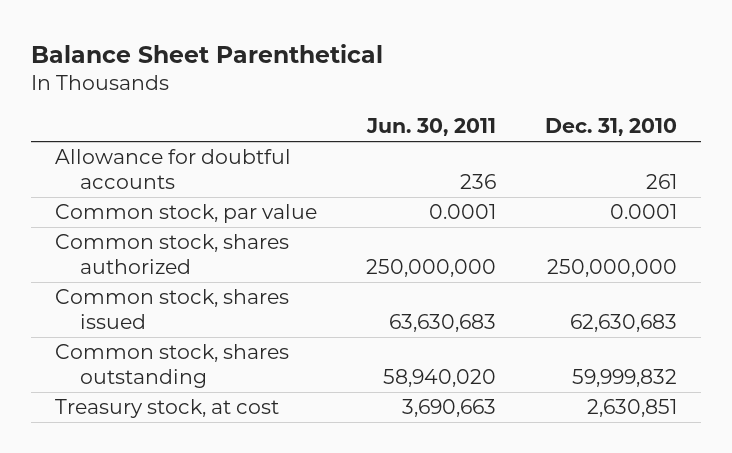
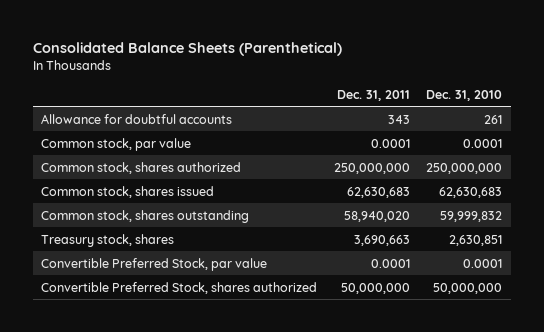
- Balance Sheet Parenthetical
+ Consolidated Balance Sheets (Parenthetical)
- | Jun. 30, 2011 | Dec. 31, 2010
+ | Dec. 31, 2011 | Dec. 31, 2010
- Treasury stock, at cost | 3,690,663 | 2,630,851
+ Treasury stock, shares | 3,690,663 | 2,630,851
+ Convertible Preferred Stock, par value | 0.0001 | 0.0001
+ Convertible Preferred Stock, shares authorized | 50,000,000 | 50,000,000

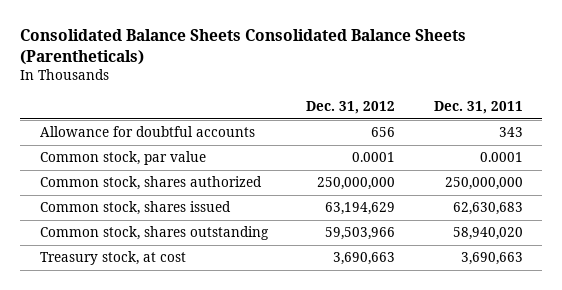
- Consolidated Balance Sheets (Parenthetical)
+ Consolidated Balance Sheets Consolidated Balance Sheets (Parentheticals)
- | Dec. 31, 2011 | Dec. 31, 2010
+ | Dec. 31, 2012 | Dec. 31, 2011
- Treasury stock, shares | 3,690,663 | 2,630,851
- Convertible Preferred Stock, par value | 0.0001 | 0.0001
- Convertible Preferred Stock, shares authorized | 50,000,000 | 50,000,000
+ Treasury stock, at cost | 3,690,663 | 3,690,663

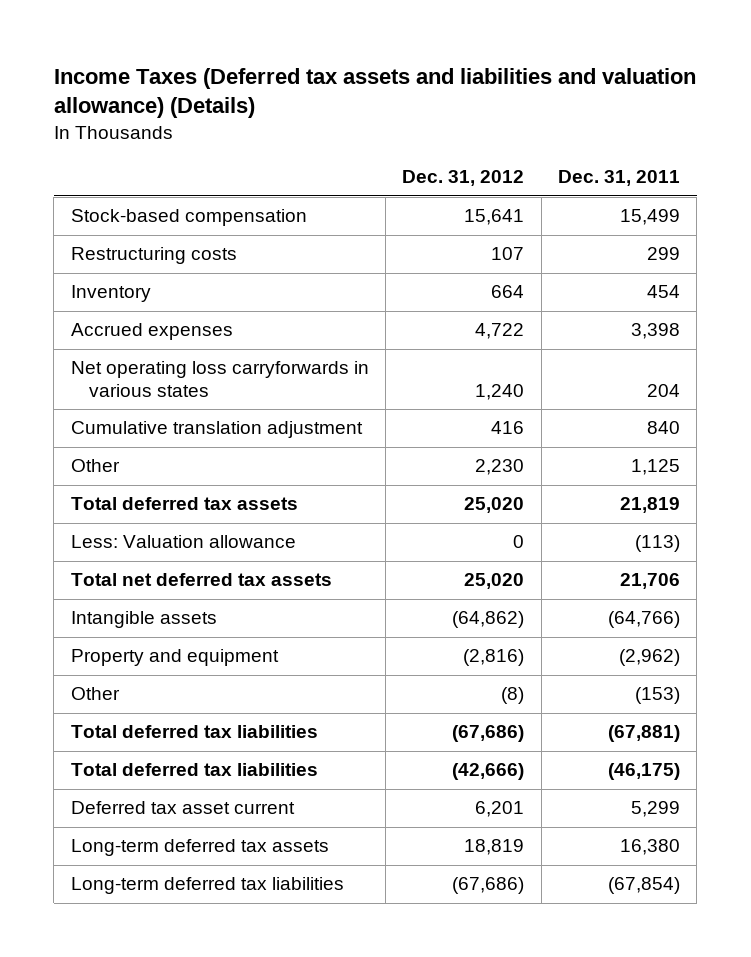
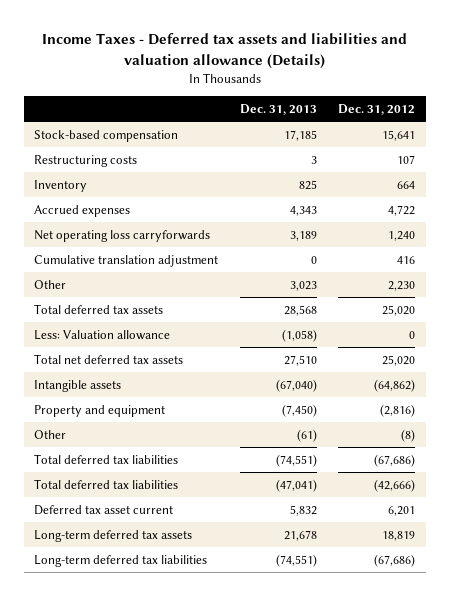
- Income Taxes (Deferred tax assets and liabilities and valuation allowance) (Details)
+ Income Taxes - Deferred tax assets and liabilities and valuation allowance (Details)
- | Dec. 31, 2012 | Dec. 31, 2011
+ | Dec. 31, 2013 | Dec. 31, 2012
- Net operating loss carryforwards in various states | 1,240 | 204
+ Net operating loss carryforwards | 3,189 | 1,240

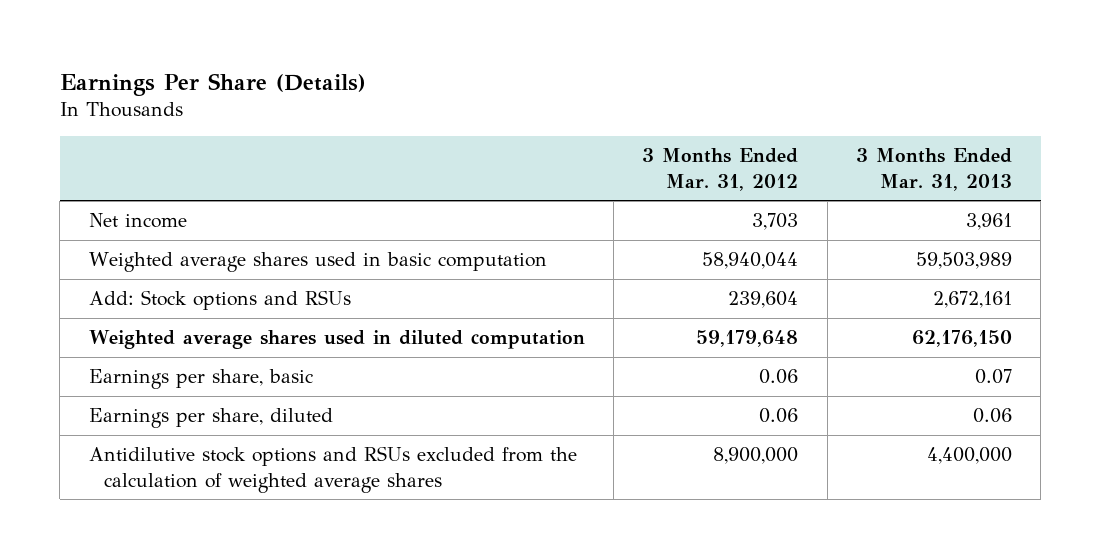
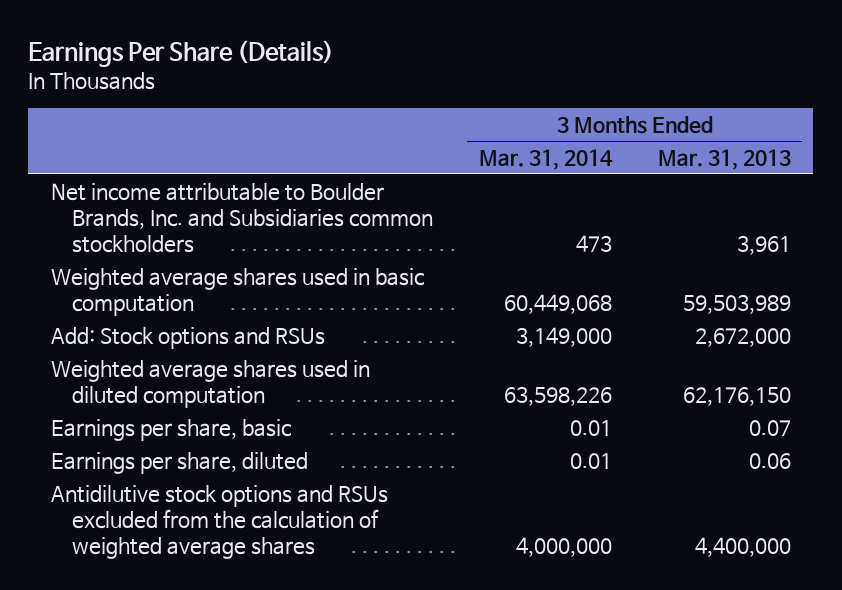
- | 3 Months Ended Mar. 31, 2012 | 3 Months Ended Mar. 31, 2013
+ | 3 Months Ended Mar. 31, 2014 | 3 Months Ended Mar. 31, 2013
- Net income | 3,703 | 3,961
+ Net income attributable to Boulder Brands, Inc. and Subsidiaries common stockholders | 473 | 3,961
- Add: Stock options and RSUs | 239,604 | 2,672,161
+ Add: Stock options and RSUs | 3,149,000 | 2,672,000

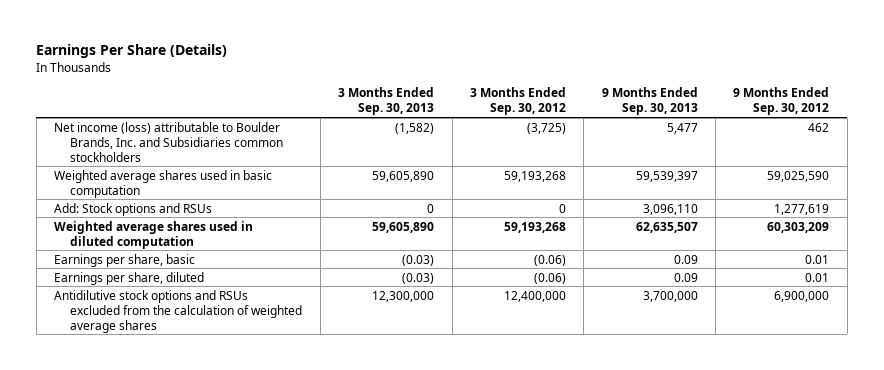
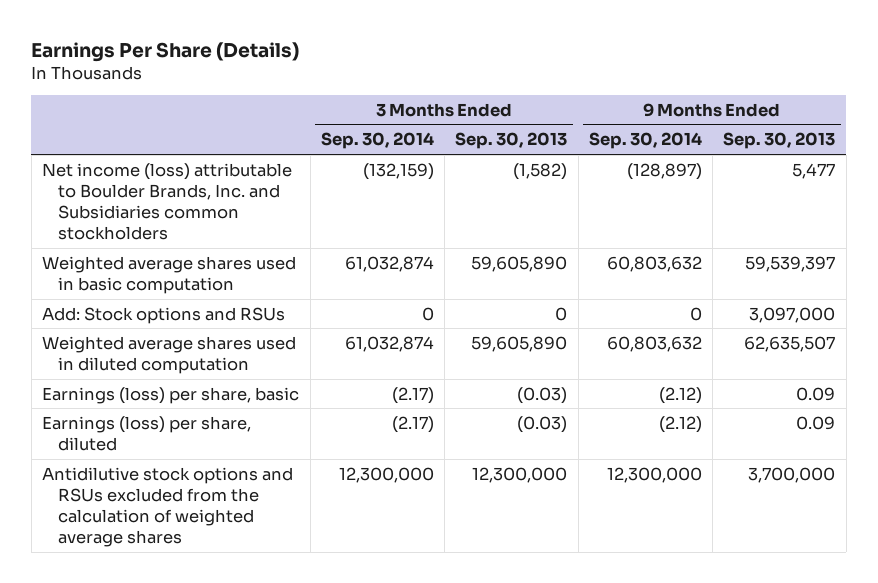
- | 3 Months Ended Sep. 30, 2013 | 3 Months Ended Sep. 30, 2012 | 9 Months Ended Sep. 30, 2013 | 9 Months Ended Sep. 30, 2012
+ | 3 Months Ended Sep. 30, 2014 | 3 Months Ended Sep. 30, 2013 | 9 Months Ended Sep. 30, 2014 | 9 Months Ended Sep. 30, 2013
- Add: Stock options and RSUs | 0 | 0 | 3,096,110 | 1,277,619
+ Add: Stock options and RSUs | 0 | 0 | 0 | 3,097,000
- Earnings per share, basic | (0.03) | (0.06) | 0.09 | 0.01
- Earnings per share, diluted | (0.03) | (0.06) | 0.09 | 0.01
+ Earnings (loss) per share, basic | (2.17) | (0.03) | (2.12) | 0.09
+ Earnings (loss) per share, diluted | (2.17) | (0.03) | (2.12) | 0.09

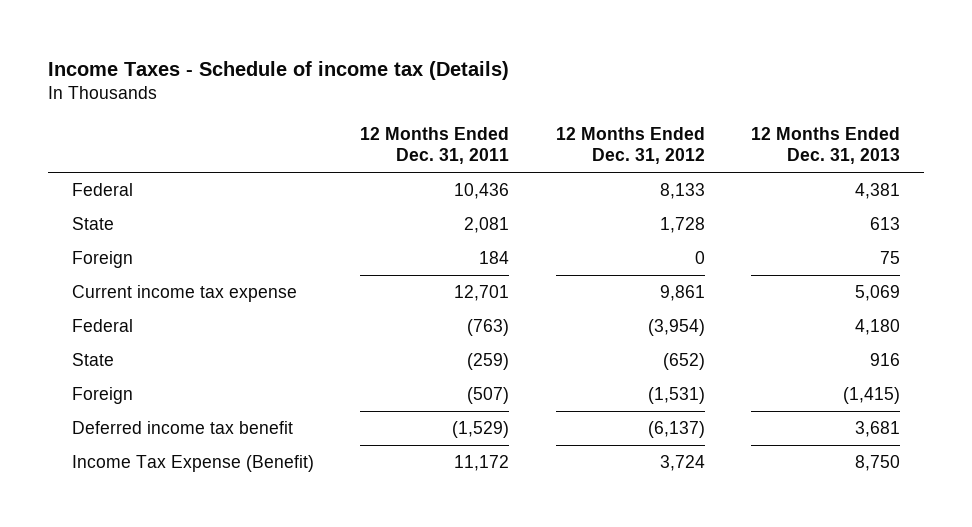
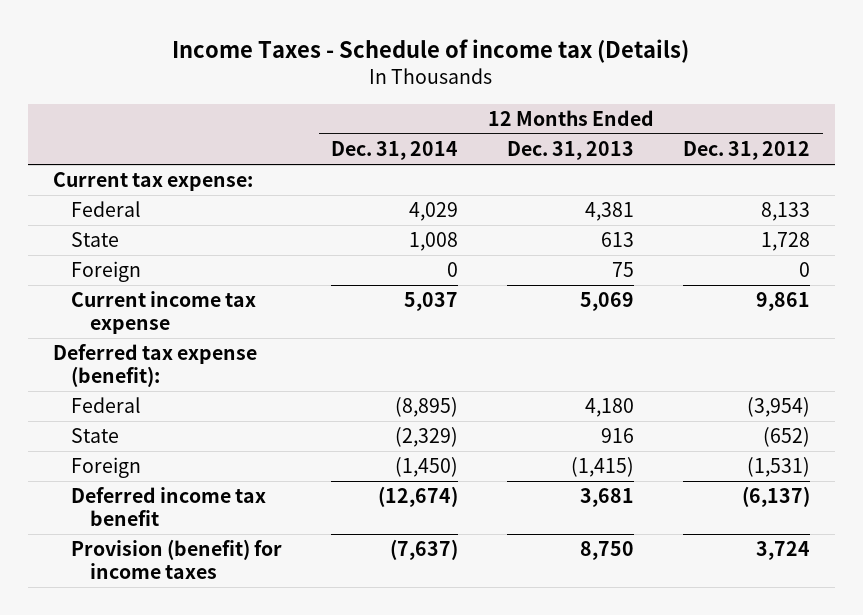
- | 12 Months Ended Dec. 31, 2011 | 12 Months Ended Dec. 31, 2012 | 12 Months Ended Dec. 31, 2013
+ | 12 Months Ended Dec. 31, 2014 | 12 Months Ended Dec. 31, 2013 | 12 Months Ended Dec. 31, 2012
+ Current tax expense:
+ Deferred tax expense (benefit):
- Income Tax Expense (Benefit) | 11,172 | 3,724 | 8,750
+ Provision (benefit) for income taxes | (7,637) | 8,750 | 3,724

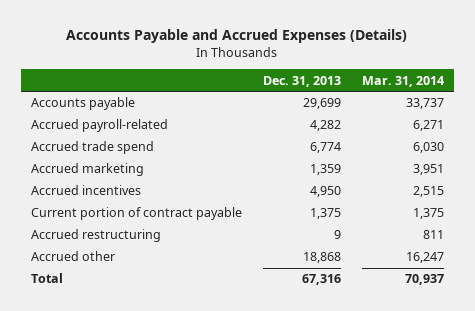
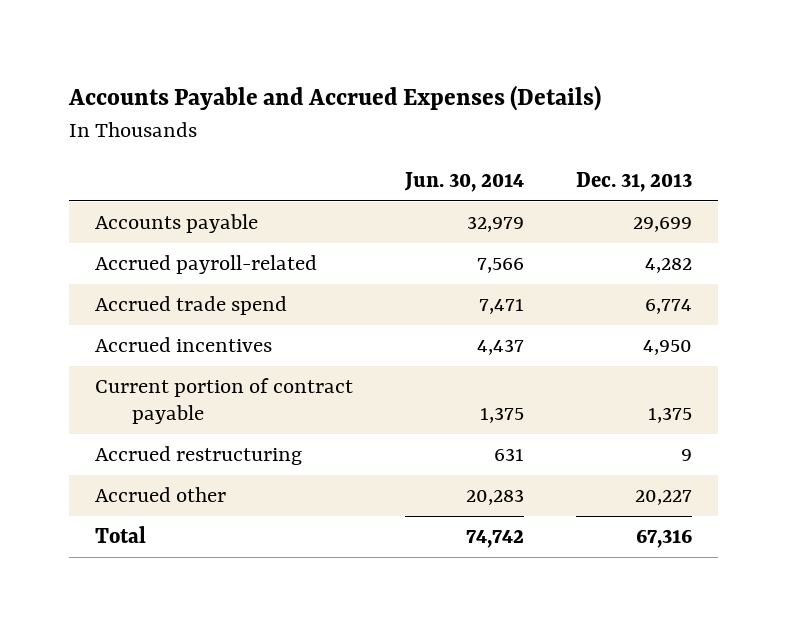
- | Dec. 31, 2013 | Mar. 31, 2014
+ | Jun. 30, 2014 | Dec. 31, 2013
- Accrued marketing | 1,359 | 3,951
- Accrued other | 18,868 | 16,247
+ Accrued other | 20,283 | 20,227

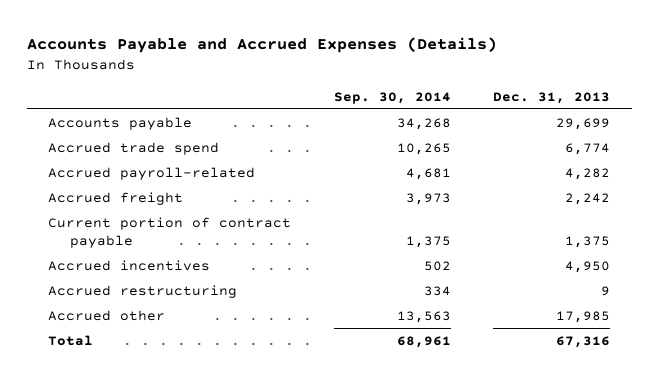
- | Jun. 30, 2014 | Dec. 31, 2013
+ | Sep. 30, 2014 | Dec. 31, 2013
moved down: Accrued payroll-related | 4,681 | 4,282
+ Accrued freight | 3,973 | 2,242
moved down: Accrued incentives | 502 | 4,950
- Accrued other | 20,283 | 20,227
+ Accrued other | 13,563 | 17,985

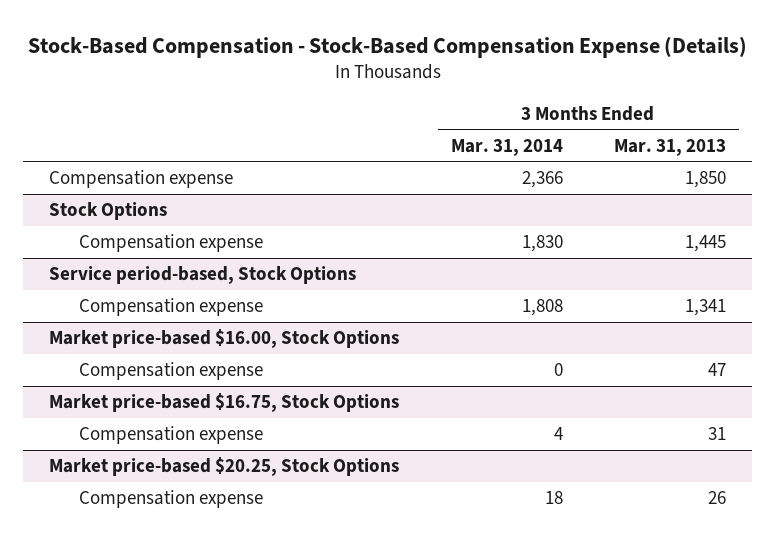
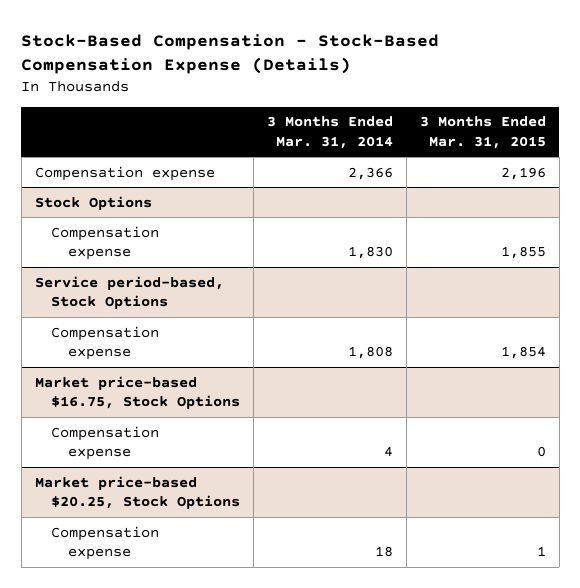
- | 3 Months Ended Mar. 31, 2014 | 3 Months Ended Mar. 31, 2013
+ | 3 Months Ended Mar. 31, 2014 | 3 Months Ended Mar. 31, 2015
- Market price-based $16.00, Stock Options
- Compensation expense | 0 | 47

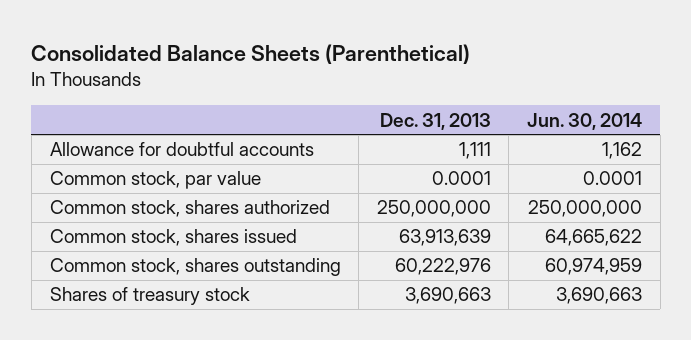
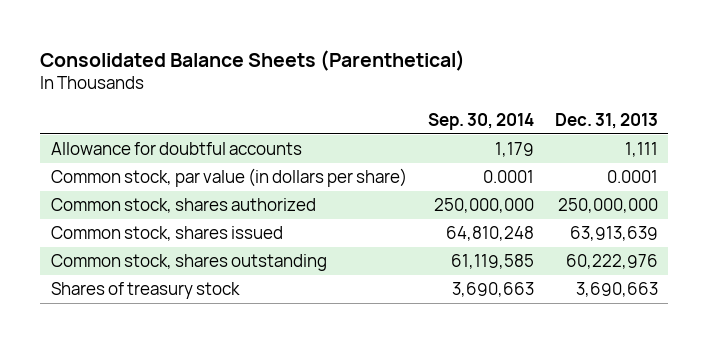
- | Dec. 31, 2013 | Jun. 30, 2014
+ | Sep. 30, 2014 | Dec. 31, 2013
- Common stock, par value | 0.0001 | 0.0001
+ Common stock, par value (in dollars per share) | 0.0001 | 0.0001

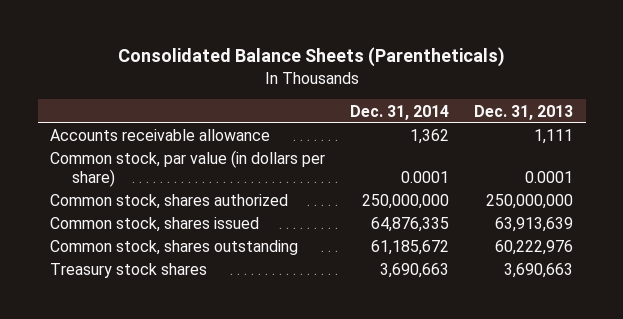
- Consolidated Balance Sheets (Parenthetical)
+ Consolidated Balance Sheets (Parentheticals)
- | Sep. 30, 2014 | Dec. 31, 2013
+ | Dec. 31, 2014 | Dec. 31, 2013
- Allowance for doubtful accounts | 1,179 | 1,111
+ Accounts receivable allowance | 1,362 | 1,111
- Shares of treasury stock | 3,690,663 | 3,690,663
+ Treasury stock shares | 3,690,663 | 3,690,663

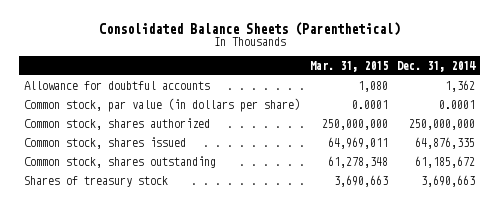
- Consolidated Balance Sheets (Parentheticals)
+ Consolidated Balance Sheets (Parenthetical)
- | Dec. 31, 2014 | Dec. 31, 2013
+ | Mar. 31, 2015 | Dec. 31, 2014
- Accounts receivable allowance | 1,362 | 1,111
+ Allowance for doubtful accounts | 1,080 | 1,362
- Treasury stock shares | 3,690,663 | 3,690,663
+ Shares of treasury stock | 3,690,663 | 3,690,663

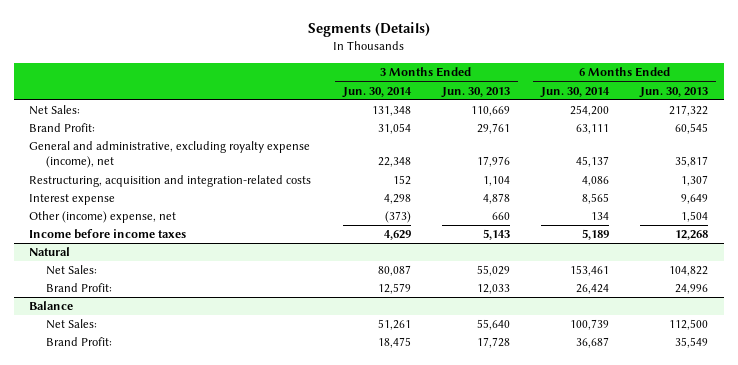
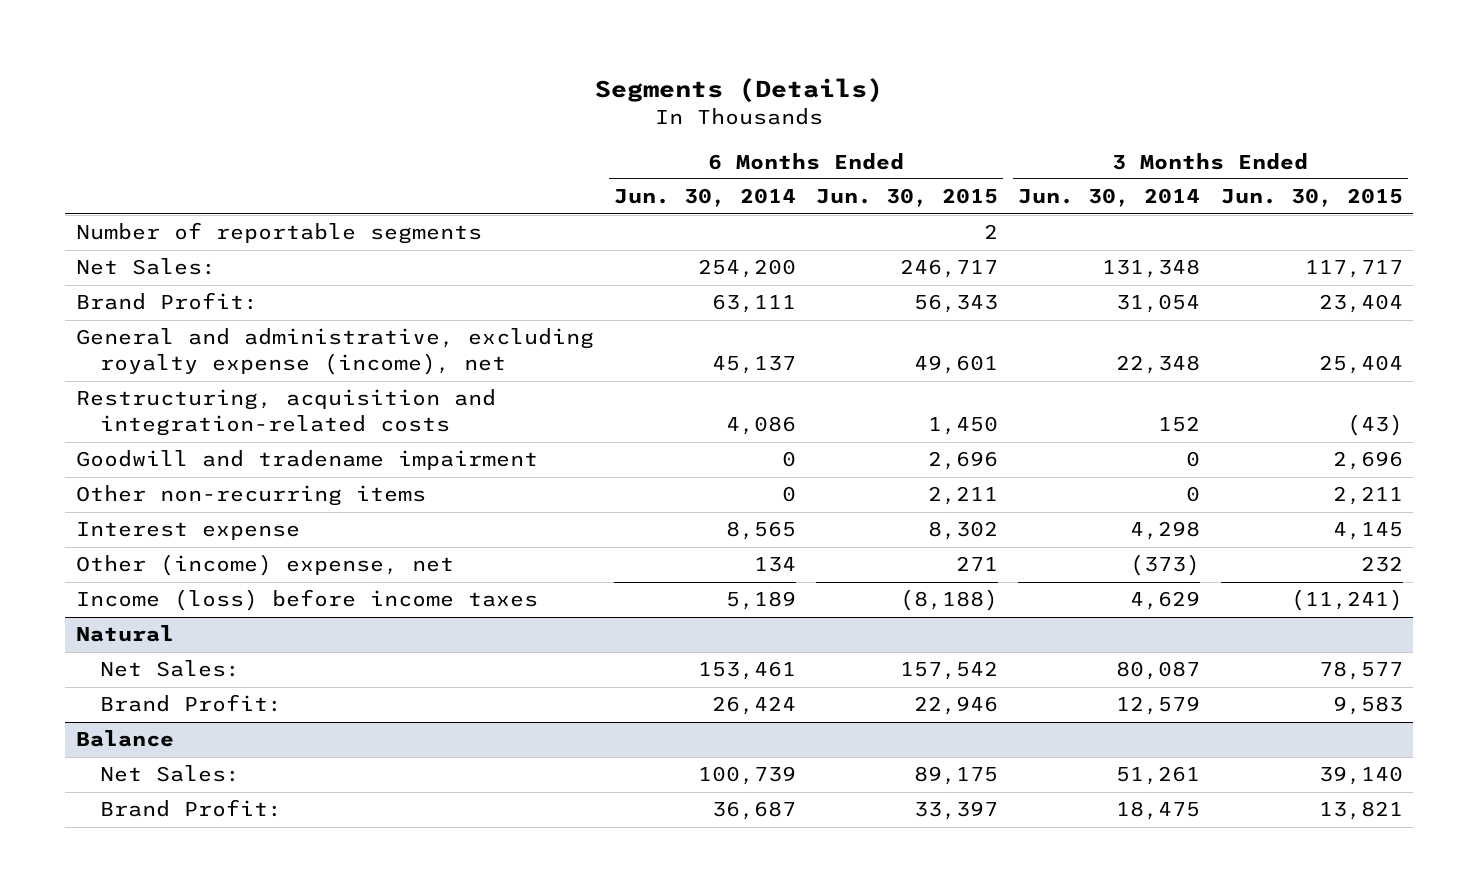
- | 3 Months Ended Jun. 30, 2014 | 3 Months Ended Jun. 30, 2013 | 6 Months Ended Jun. 30, 2014 | 6 Months Ended Jun. 30, 2013
+ | 6 Months Ended Jun. 30, 2014 | 6 Months Ended Jun. 30, 2015 | 3 Months Ended Jun. 30, 2014 | 3 Months Ended Jun. 30, 2015
+ Number of reportable segments | | 2 | |
+ Goodwill and tradename impairment | 0 | 2,696 | 0 | 2,696
+ Other non-recurring items | 0 | 2,211 | 0 | 2,211
- Income before income taxes | 4,629 | 5,143 | 5,189 | 12,268
+ Income (loss) before income taxes | 5,189 | (8,188) | 4,629 | (11,241)

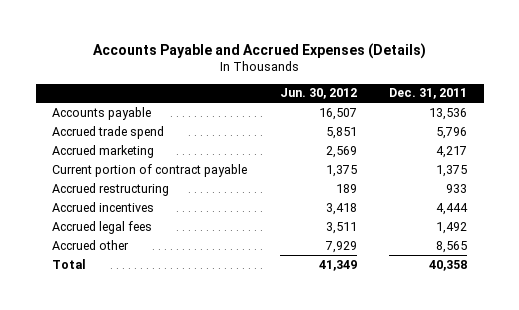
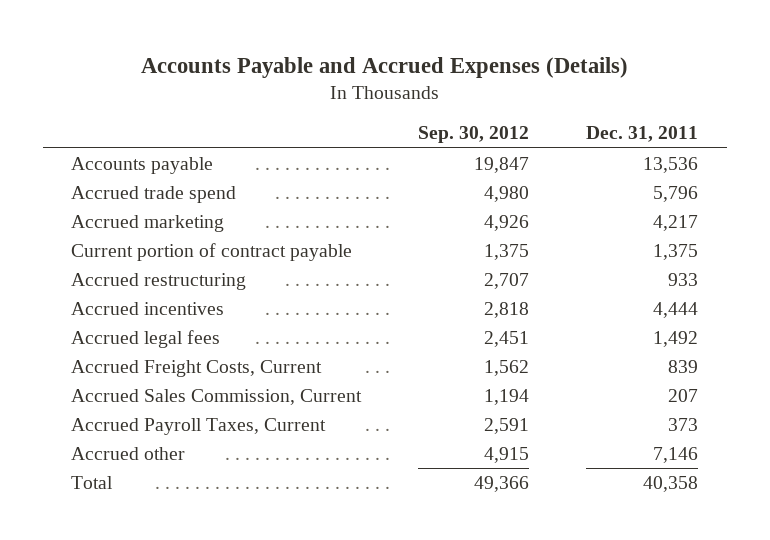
- | Jun. 30, 2012 | Dec. 31, 2011
+ | Sep. 30, 2012 | Dec. 31, 2011
- Accrued other | 7,929 | 8,565
+ Accrued Freight Costs, Current | 1,562 | 839
+ Accrued Sales Commission, Current | 1,194 | 207
+ Accrued Payroll Taxes, Current | 2,591 | 373
+ Accrued other | 4,915 | 7,146

